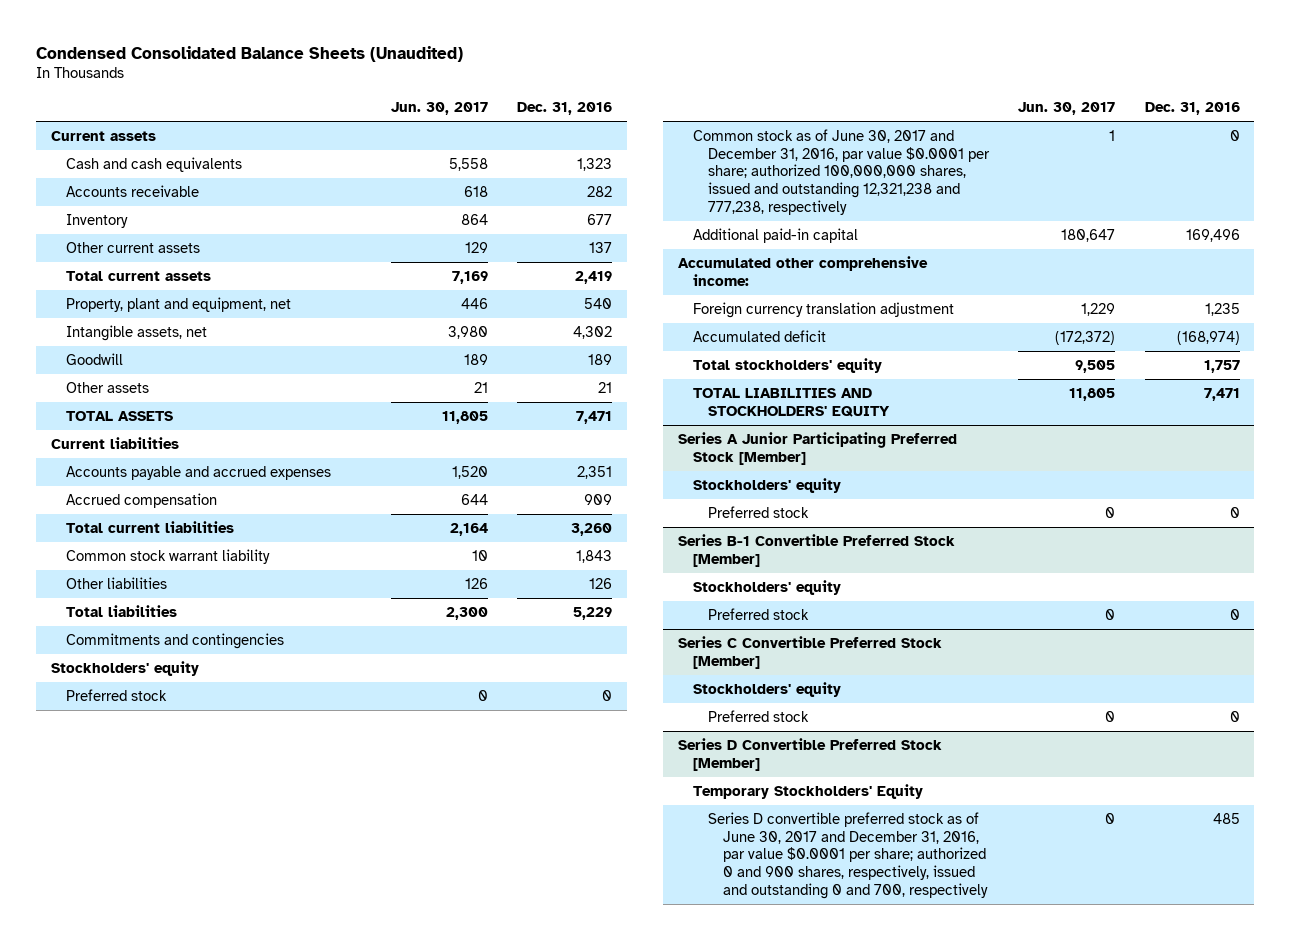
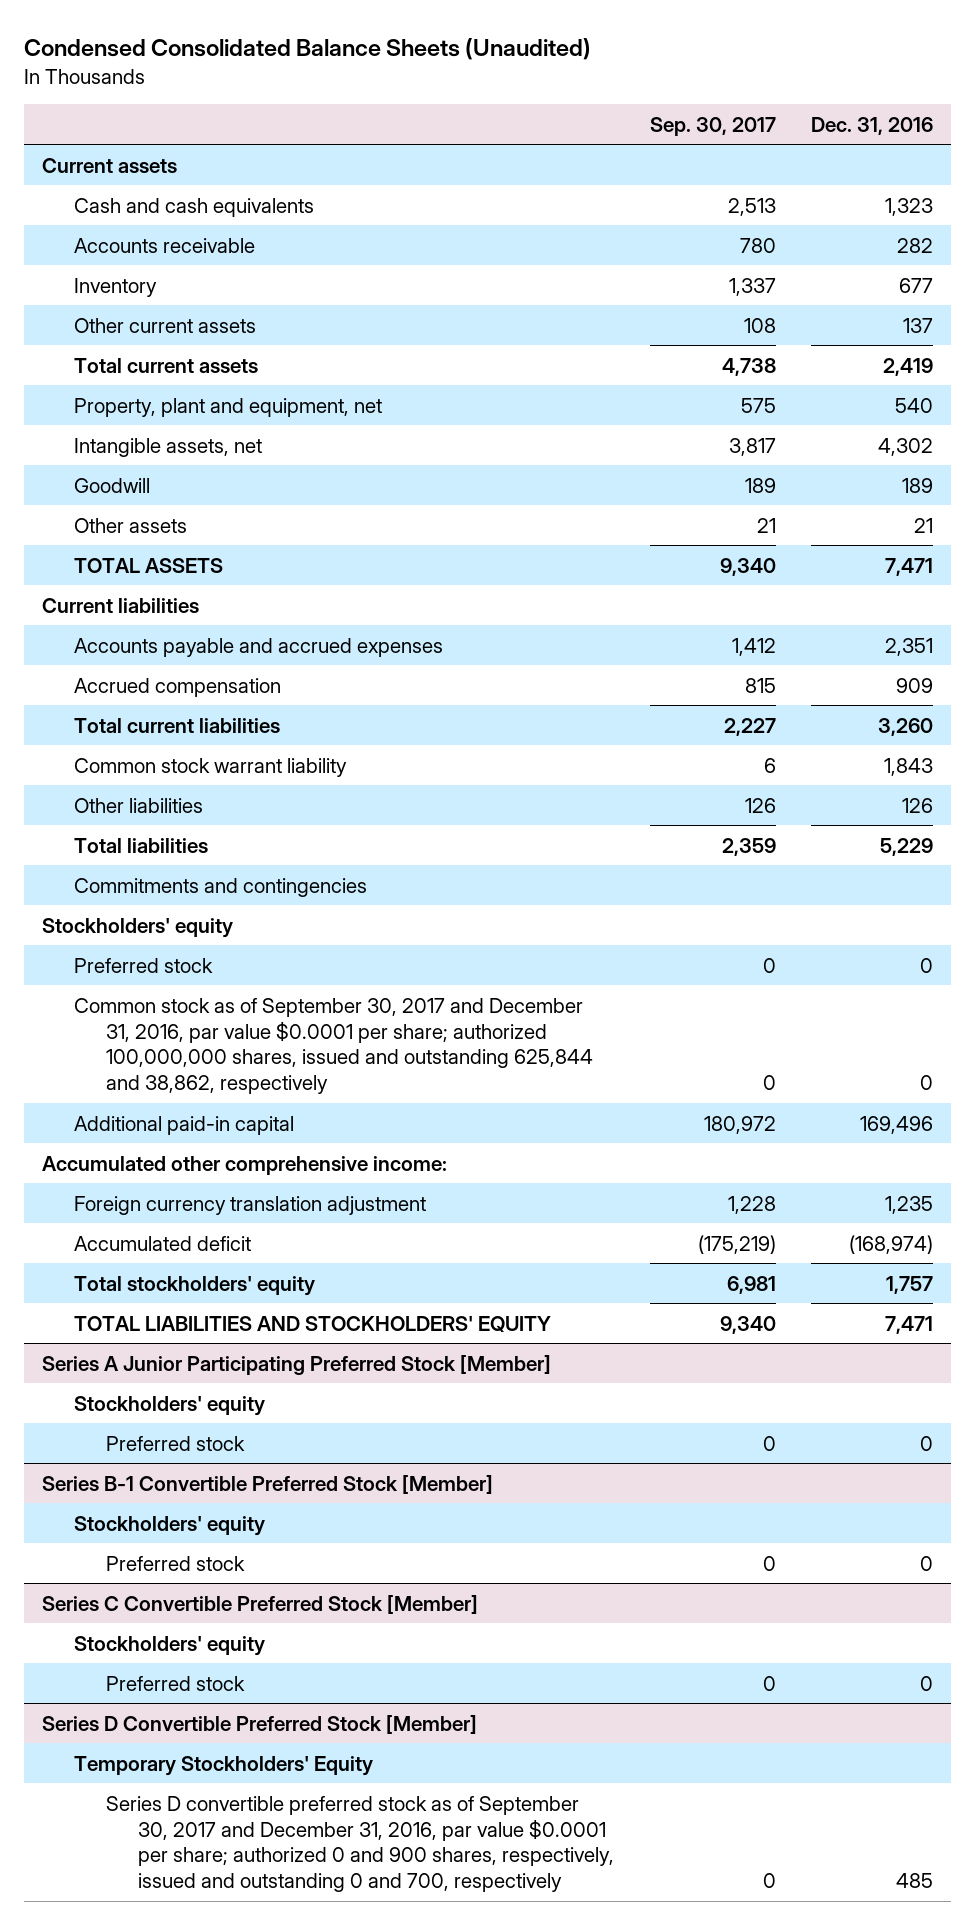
- | Jun. 30, 2017 | Dec. 31, 2016
+ | Sep. 30, 2017 | Dec. 31, 2016
- Common stock as of June 30, 2017 and December 31, 2016, par value $0.0001 per share; authorized 100,000,000 shares, issued and outstanding 12,321,238 and 777,238, respectively | 1 | 0
+ Common stock as of September 30, 2017 and December 31, 2016, par value $0.0001 per share; authorized 100,000,000 shares, issued and outstanding 625,844 and 38,862, respectively | 0 | 0
@ Series D Convertible Preferred Stock [Member]
- Series D convertible preferred stock as of June 30, 2017 and December 31, 2016, par value $0.0001 per share; authorized 0 and 900 shares, respectively, issued and outstanding 0 and 700, respectively | 0 | 485
+ Series D convertible preferred stock as of September 30, 2017 and December 31, 2016, par value $0.0001 per share; authorized 0 and 900 shares, respectively, issued and outstanding 0 and 700, respectively | 0 | 485

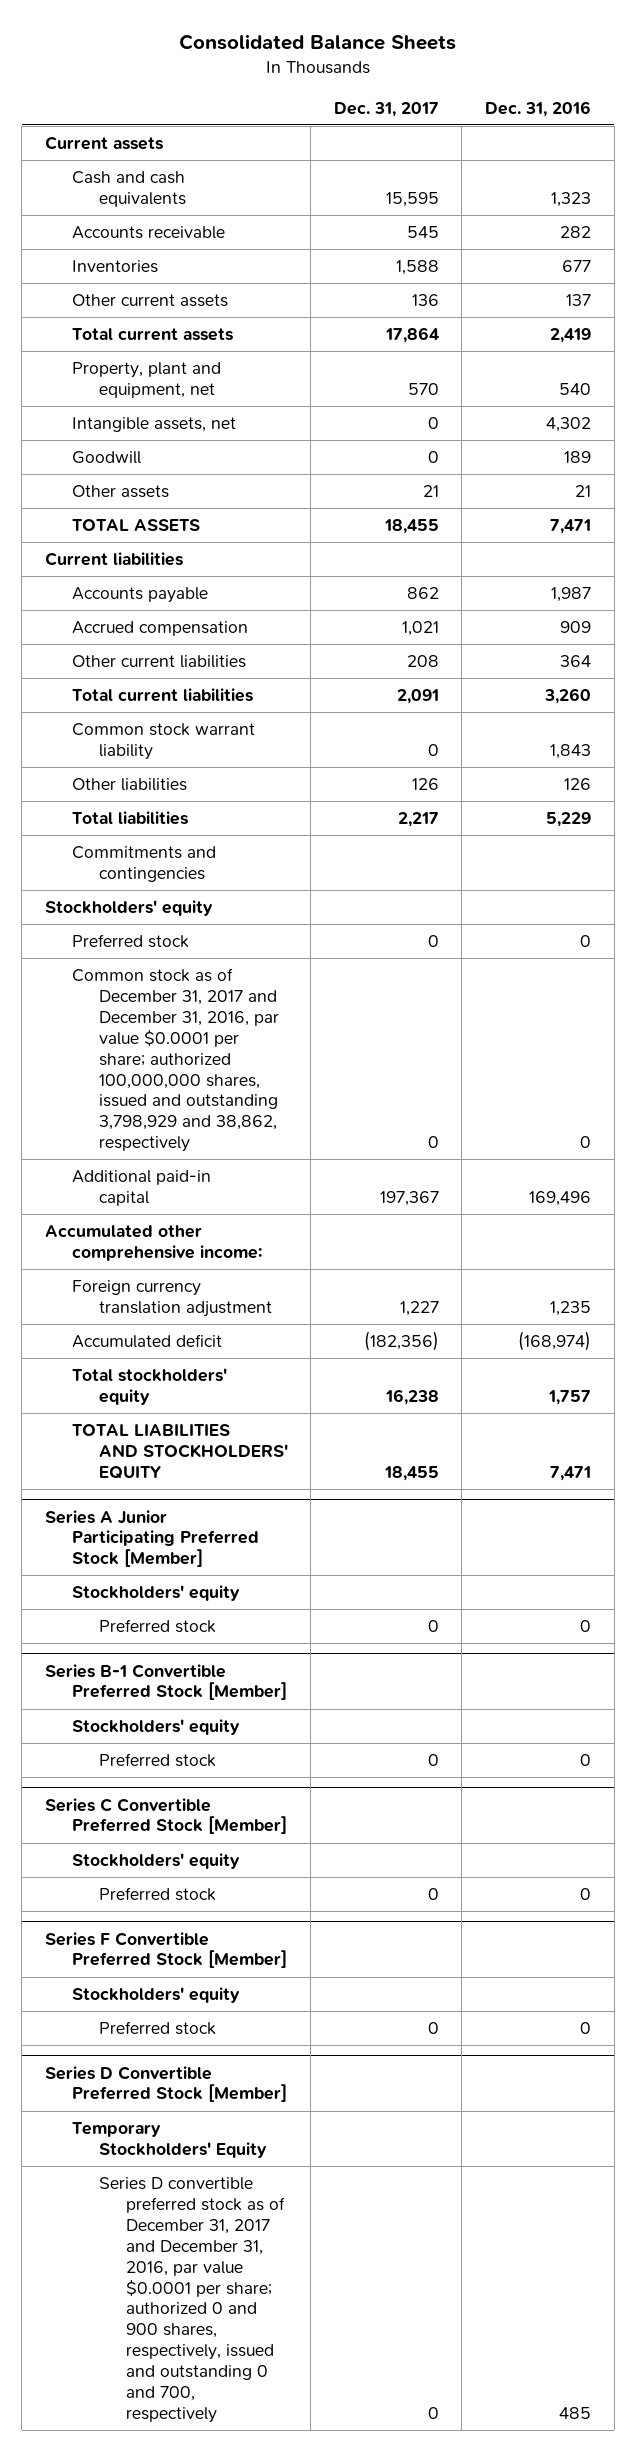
- Condensed Consolidated Balance Sheets (Unaudited)
+ Consolidated Balance Sheets
- | Sep. 30, 2017 | Dec. 31, 2016
+ | Dec. 31, 2017 | Dec. 31, 2016
- Inventory | 1,337 | 677
+ Inventories | 1,588 | 677
- Accounts payable and accrued expenses | 1,412 | 2,351
+ Accounts payable | 862 | 1,987
+ Other current liabilities | 208 | 364
- Common stock as of September 30, 2017 and December 31, 2016, par value $0.0001 per share; authorized 100,000,000 shares, issued and outstanding 625,844 and 38,862, respectively | 0 | 0
+ Common stock as of December 31, 2017 and December 31, 2016, par value $0.0001 per share; authorized 100,000,000 shares, issued and outstanding 3,798,929 and 38,862, respectively | 0 | 0
+ Series F Convertible Preferred Stock [Member]
+ Stockholders' equity
+ Preferred stock | 0 | 0
@ Series D Convertible Preferred Stock [Member]
- Series D convertible preferred stock as of September 30, 2017 and December 31, 2016, par value $0.0001 per share; authorized 0 and 900 shares, respectively, issued and outstanding 0 and 700, respectively | 0 | 485
+ Series D convertible preferred stock as of December 31, 2017 and December 31, 2016, par value $0.0001 per share; authorized 0 and 900 shares, respectively, issued and outstanding 0 and 700, respectively | 0 | 485

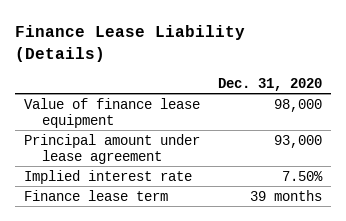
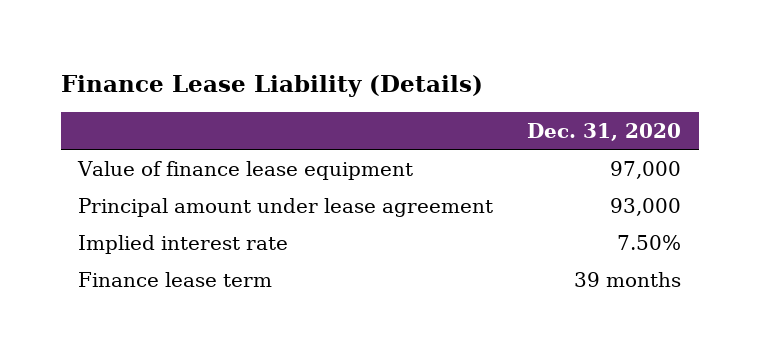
- Value of finance lease equipment | 98,000
+ Value of finance lease equipment | 97,000

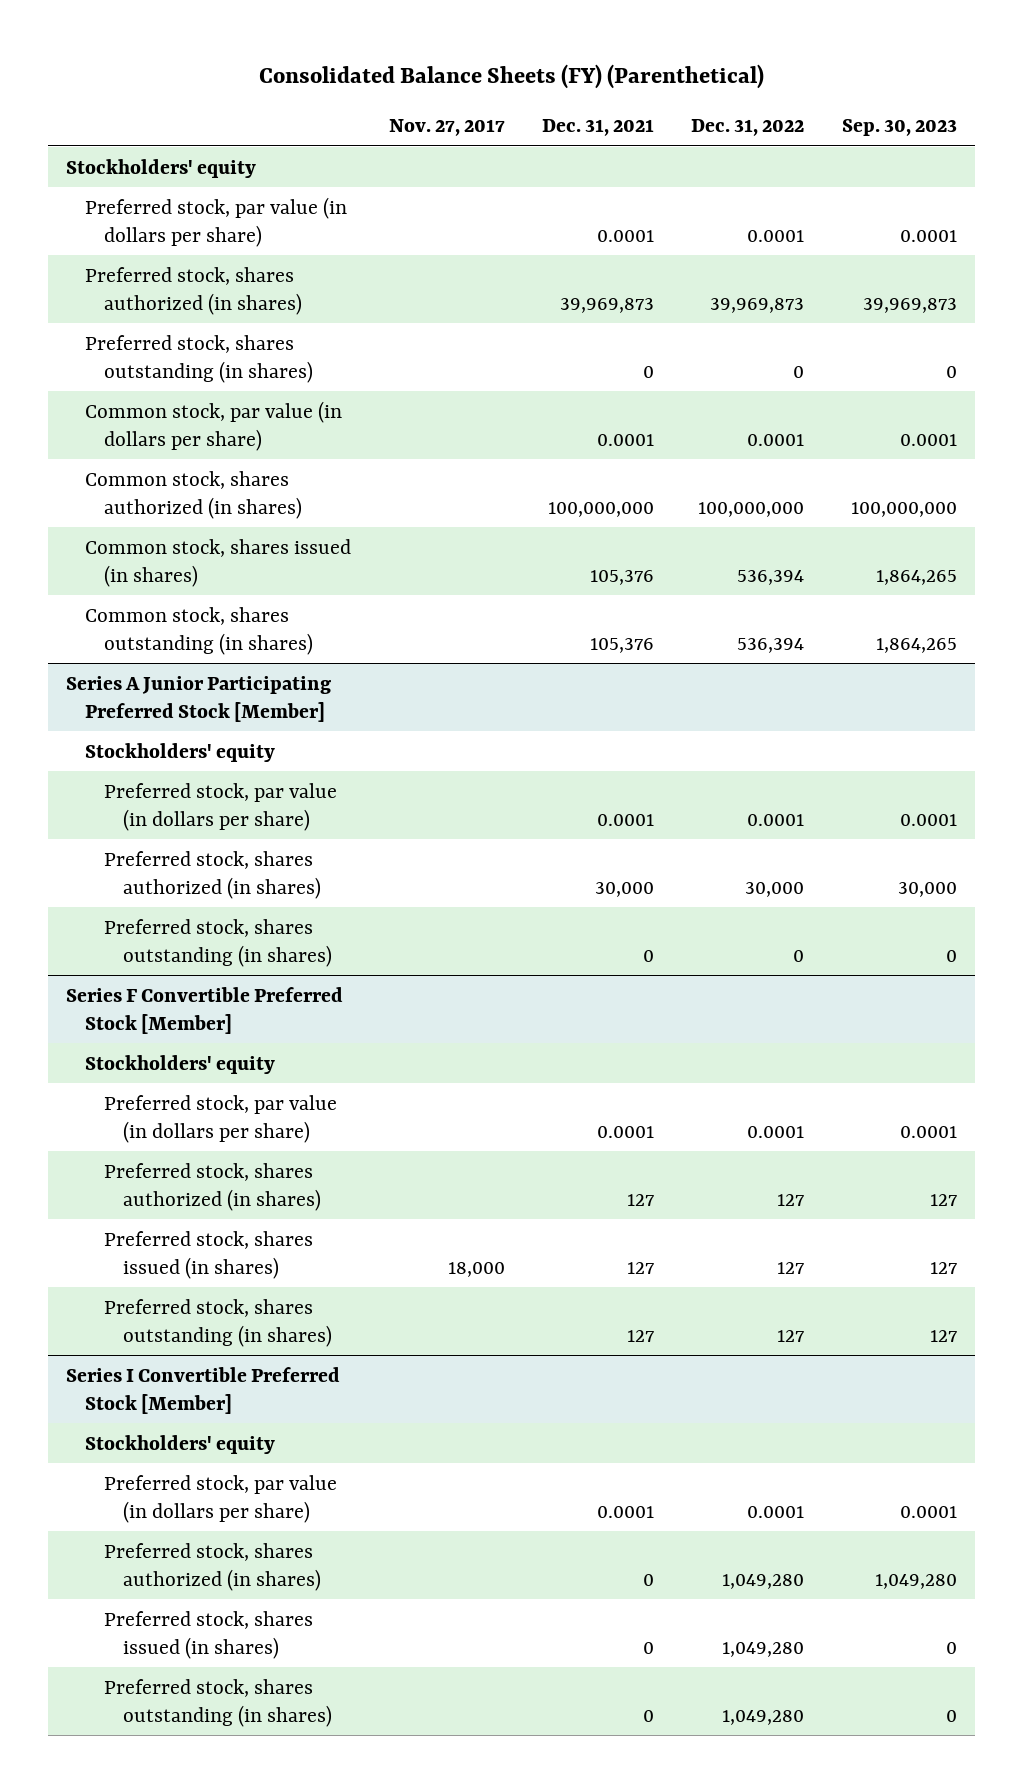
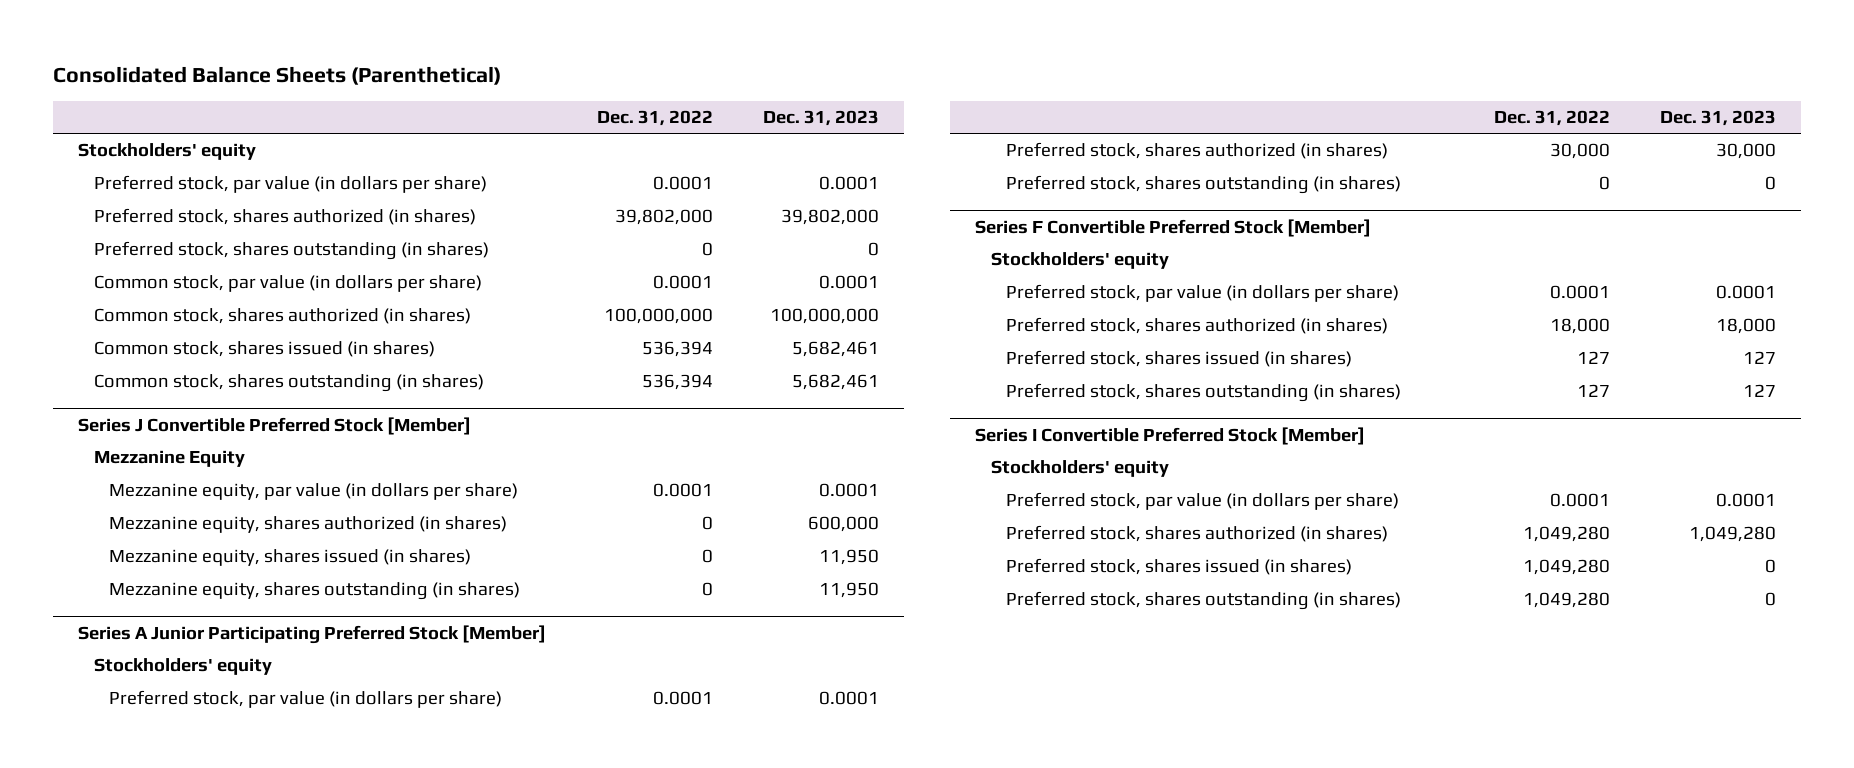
- Consolidated Balance Sheets (FY) (Parenthetical)
+ Consolidated Balance Sheets (Parenthetical)
- | Nov. 27, 2017 | Dec. 31, 2021 | Dec. 31, 2022 | Sep. 30, 2023
+ | Dec. 31, 2022 | Dec. 31, 2023
- Preferred stock, shares authorized (in shares) | | 39,969,873 | 39,969,873 | 39,969,873
+ Preferred stock, shares authorized (in shares) | 39,802,000 | 39,802,000
+ Series J Convertible Preferred Stock [Member]
+ Mezzanine Equity
+ Mezzanine equity, par value (in dollars per share) | 0.0001 | 0.0001
+ Mezzanine equity, shares authorized (in shares) | 0 | 600,000
+ Mezzanine equity, shares issued (in shares) | 0 | 11,950
+ Mezzanine equity, shares outstanding (in shares) | 0 | 11,950
@ Series F Convertible Preferred Stock [Member]
- Preferred stock, shares authorized (in shares) | | 127 | 127 | 127
+ Preferred stock, shares authorized (in shares) | 18,000 | 18,000

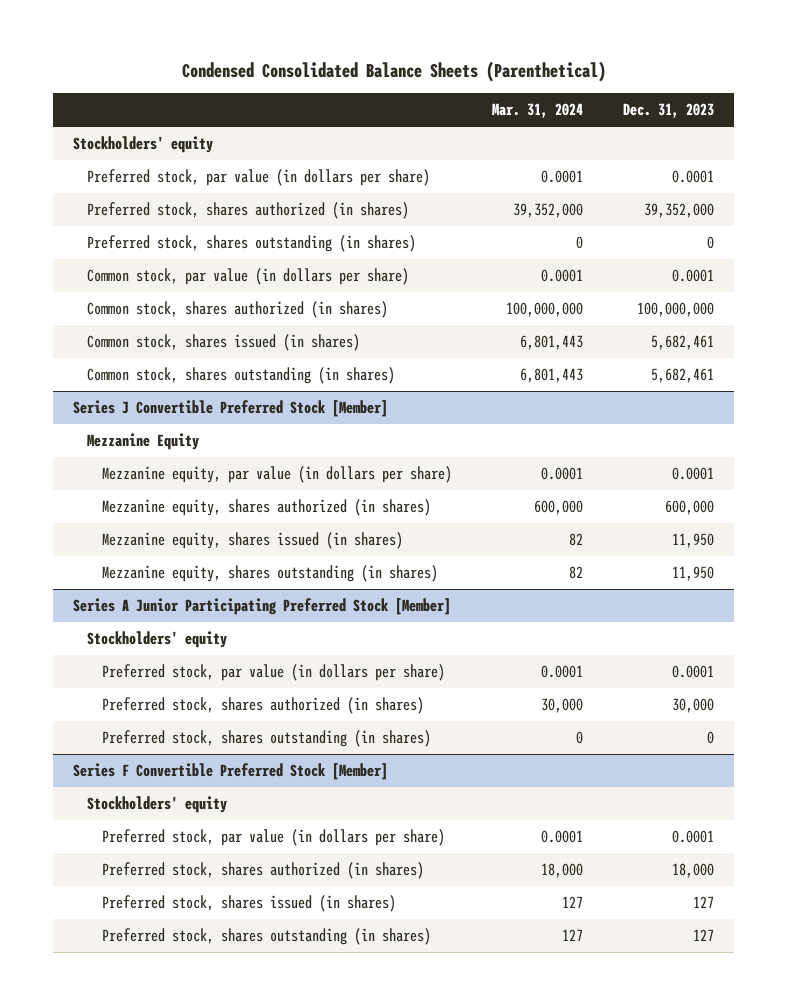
- Consolidated Balance Sheets (Parenthetical)
+ Condensed Consolidated Balance Sheets (Parenthetical)
- | Dec. 31, 2022 | Dec. 31, 2023
+ | Mar. 31, 2024 | Dec. 31, 2023
- Preferred stock, shares authorized (in shares) | 39,802,000 | 39,802,000
+ Preferred stock, shares authorized (in shares) | 39,352,000 | 39,352,000
- Series I Convertible Preferred Stock [Member]
- Stockholders' equity
- Preferred stock, par value (in dollars per share) | 0.0001 | 0.0001
- Preferred stock, shares authorized (in shares) | 1,049,280 | 1,049,280
- Preferred stock, shares issued (in shares) | 1,049,280 | 0
- Preferred stock, shares outstanding (in shares) | 1,049,280 | 0

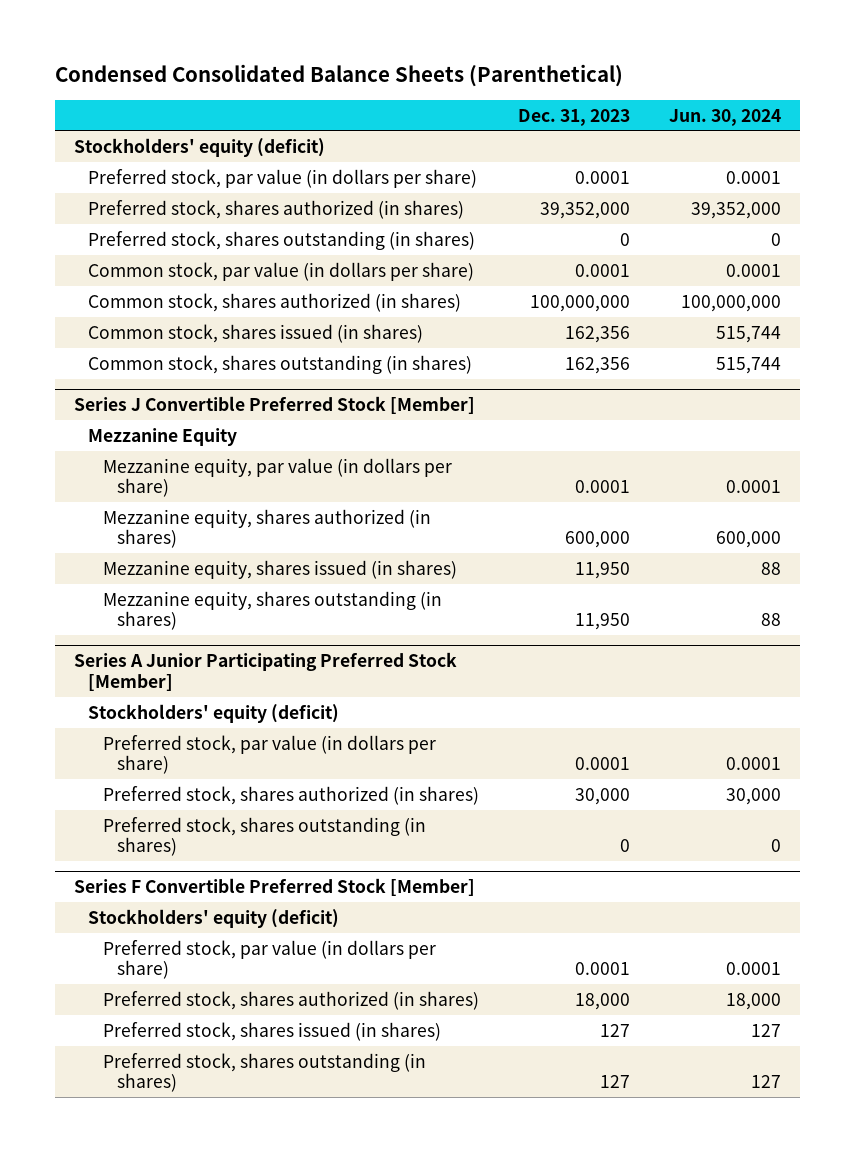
- | Mar. 31, 2024 | Dec. 31, 2023
+ | Dec. 31, 2023 | Jun. 30, 2024
- Stockholders' equity
+ Stockholders' equity (deficit)
- Common stock, shares issued (in shares) | 6,801,443 | 5,682,461
- Common stock, shares outstanding (in shares) | 6,801,443 | 5,682,461
+ Common stock, shares issued (in shares) | 162,356 | 515,744
+ Common stock, shares outstanding (in shares) | 162,356 | 515,744
@ Series A Junior Participating Preferred Stock [Member]
- Stockholders' equity
+ Stockholders' equity (deficit)
@ Series F Convertible Preferred Stock [Member]
- Stockholders' equity
+ Stockholders' equity (deficit)

